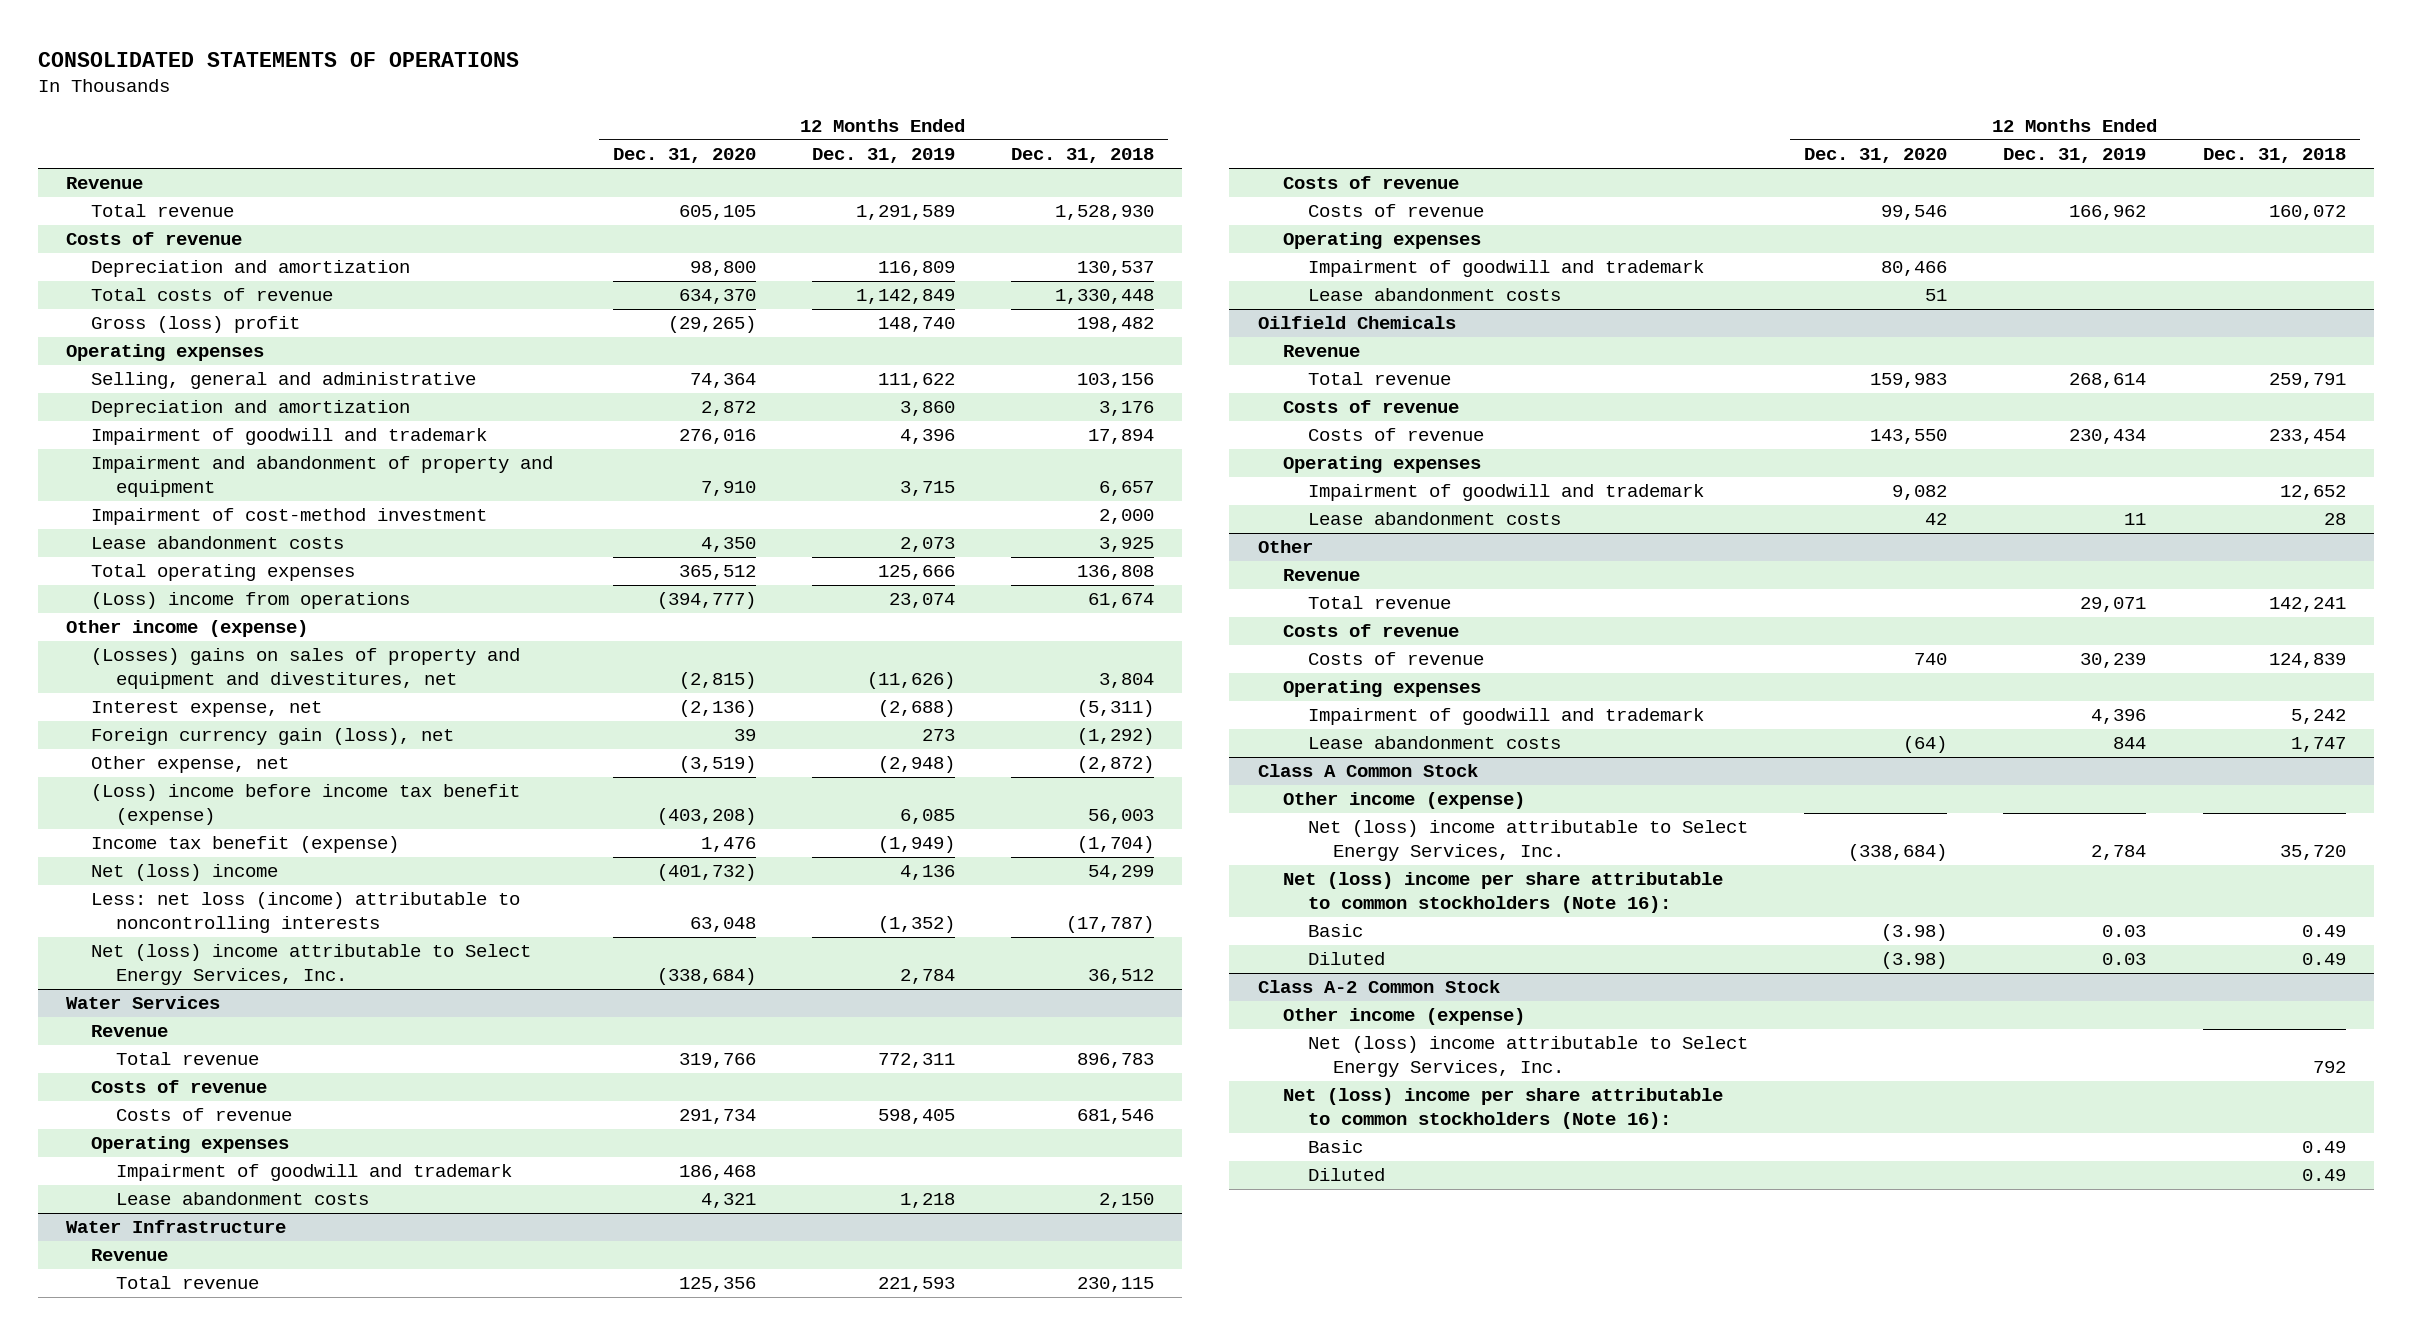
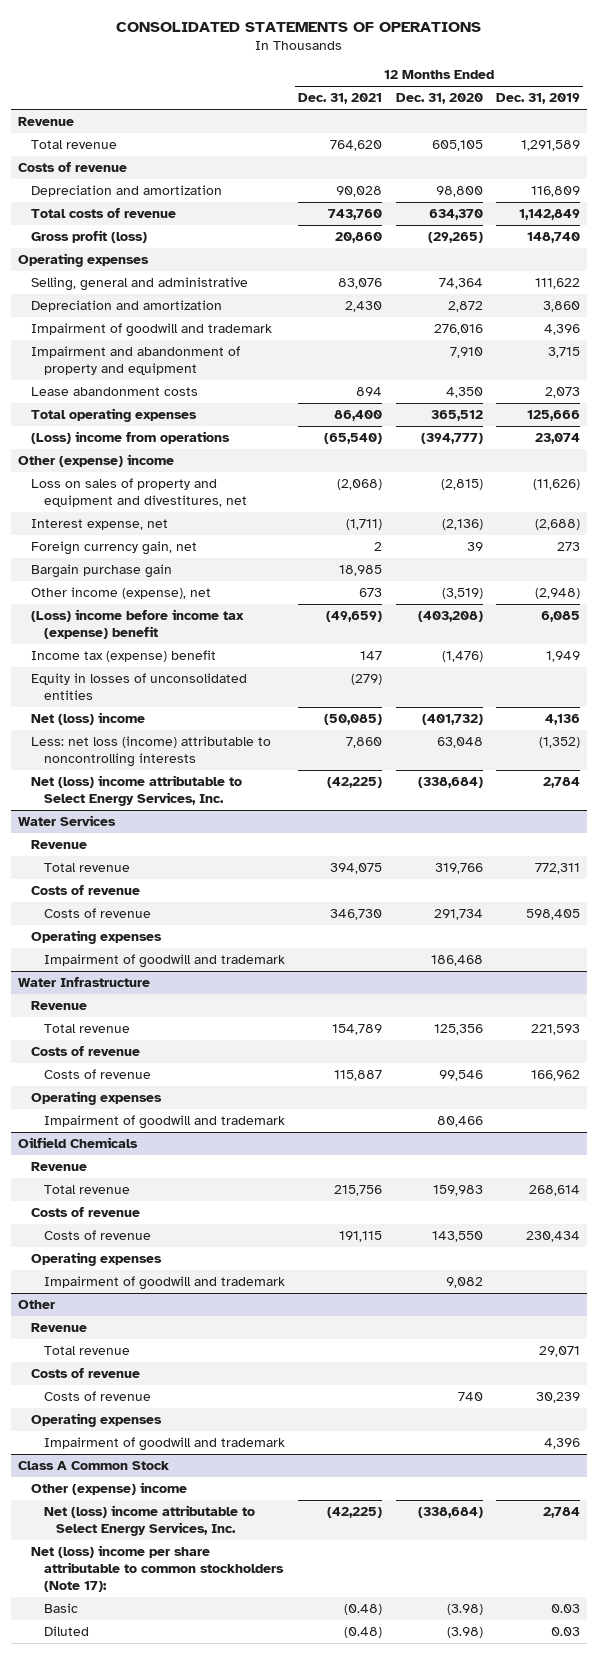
- | 12 Months Ended Dec. 31, 2020 | 12 Months Ended Dec. 31, 2019 | 12 Months Ended Dec. 31, 2018
+ | 12 Months Ended Dec. 31, 2021 | 12 Months Ended Dec. 31, 2020 | 12 Months Ended Dec. 31, 2019
- Gross (loss) profit | (29,265) | 148,740 | 198,482
+ Gross profit (loss) | 20,860 | (29,265) | 148,740
- Impairment of cost-method investment | | | 2,000
- Other income (expense)
- (Losses) gains on sales of property and equipment and divestitures, net | (2,815) | (11,626) | 3,804
+ Other (expense) income
+ Loss on sales of property and equipment and divestitures, net | (2,068) | (2,815) | (11,626)
- Foreign currency gain (loss), net | 39 | 273 | (1,292)
- Other expense, net | (3,519) | (2,948) | (2,872)
- (Loss) income before income tax benefit (expense) | (403,208) | 6,085 | 56,003
- Income tax benefit (expense) | 1,476 | (1,949) | (1,704)
+ Foreign currency gain, net | 2 | 39 | 273
+ Bargain purchase gain | 18,985 | |
+ Other income (expense), net | 673 | (3,519) | (2,948)
+ (Loss) income before income tax (expense) benefit | (49,659) | (403,208) | 6,085
+ Income tax (expense) benefit | 147 | (1,476) | 1,949
+ Equity in losses of unconsolidated entities | (279) | |
@ Water Services
- Lease abandonment costs | 4,321 | 1,218 | 2,150
@ Water Infrastructure
- Lease abandonment costs | 51 | |
@ Oilfield Chemicals
- Lease abandonment costs | 42 | 11 | 28
@ Other
- Lease abandonment costs | (64) | 844 | 1,747
@ Class A Common Stock
- Other income (expense)
+ Other (expense) income
- Net (loss) income per share attributable to common stockholders (Note 16):
+ Net (loss) income per share attributable to common stockholders (Note 17):
- Class A-2 Common Stock
- Other income (expense)
- Net (loss) income attributable to Select Energy Services, Inc. | | | 792
- Net (loss) income per share attributable to common stockholders (Note 16):
- Basic | | | 0.49
- Diluted | | | 0.49

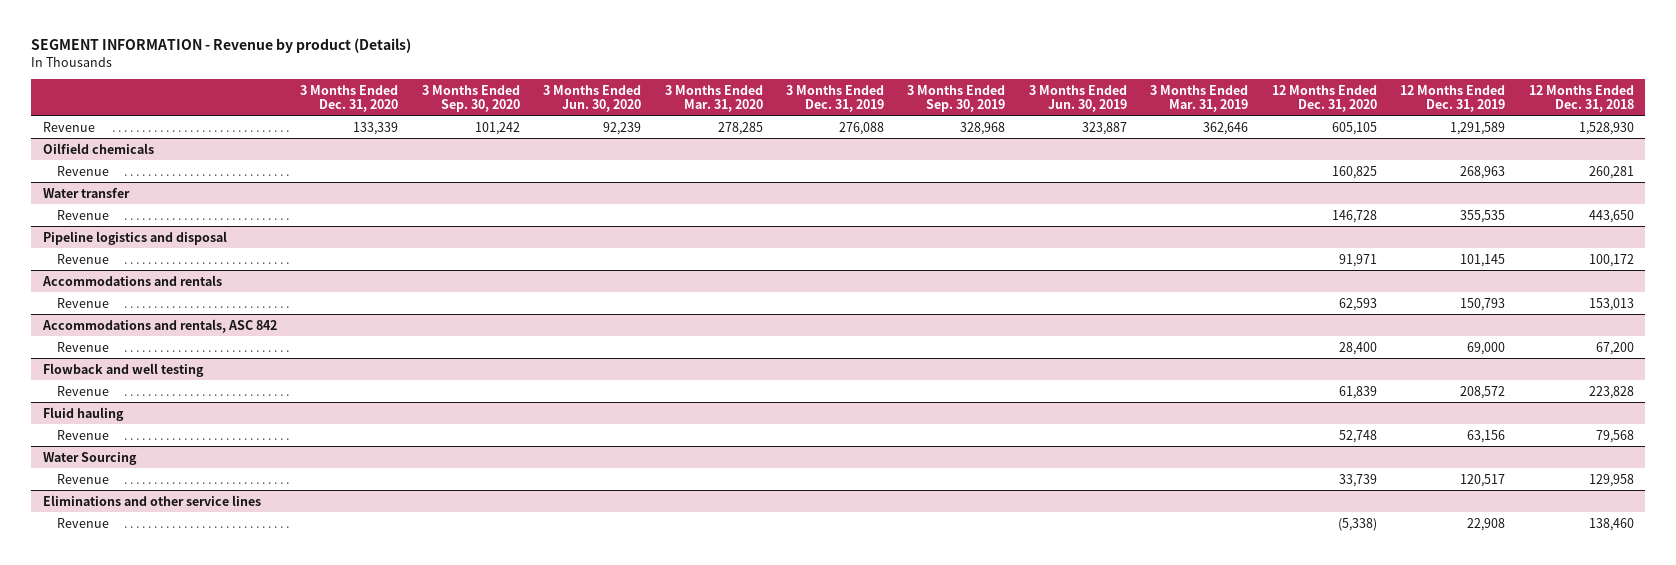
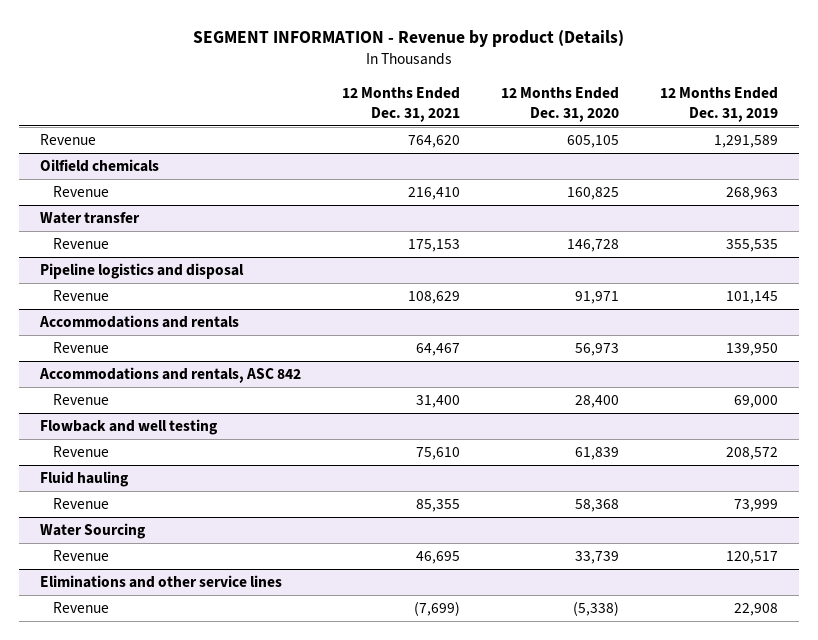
- | 3 Months Ended Dec. 31, 2020 | 3 Months Ended Sep. 30, 2020 | 3 Months Ended Jun. 30, 2020 | 3 Months Ended Mar. 31, 2020 | 3 Months Ended Dec. 31, 2019 | 3 Months Ended Sep. 30, 2019 | 3 Months Ended Jun. 30, 2019 | 3 Months Ended Mar. 31, 2019 | 12 Months Ended Dec. 31, 2020 | 12 Months Ended Dec. 31, 2019 | 12 Months Ended Dec. 31, 2018
+ | 12 Months Ended Dec. 31, 2021 | 12 Months Ended Dec. 31, 2020 | 12 Months Ended Dec. 31, 2019
@ Accommodations and rentals
- Revenue | | | | | | | | | 62,593 | 150,793 | 153,013
+ Revenue | 64,467 | 56,973 | 139,950
@ Fluid hauling
- Revenue | | | | | | | | | 52,748 | 63,156 | 79,568
+ Revenue | 85,355 | 58,368 | 73,999

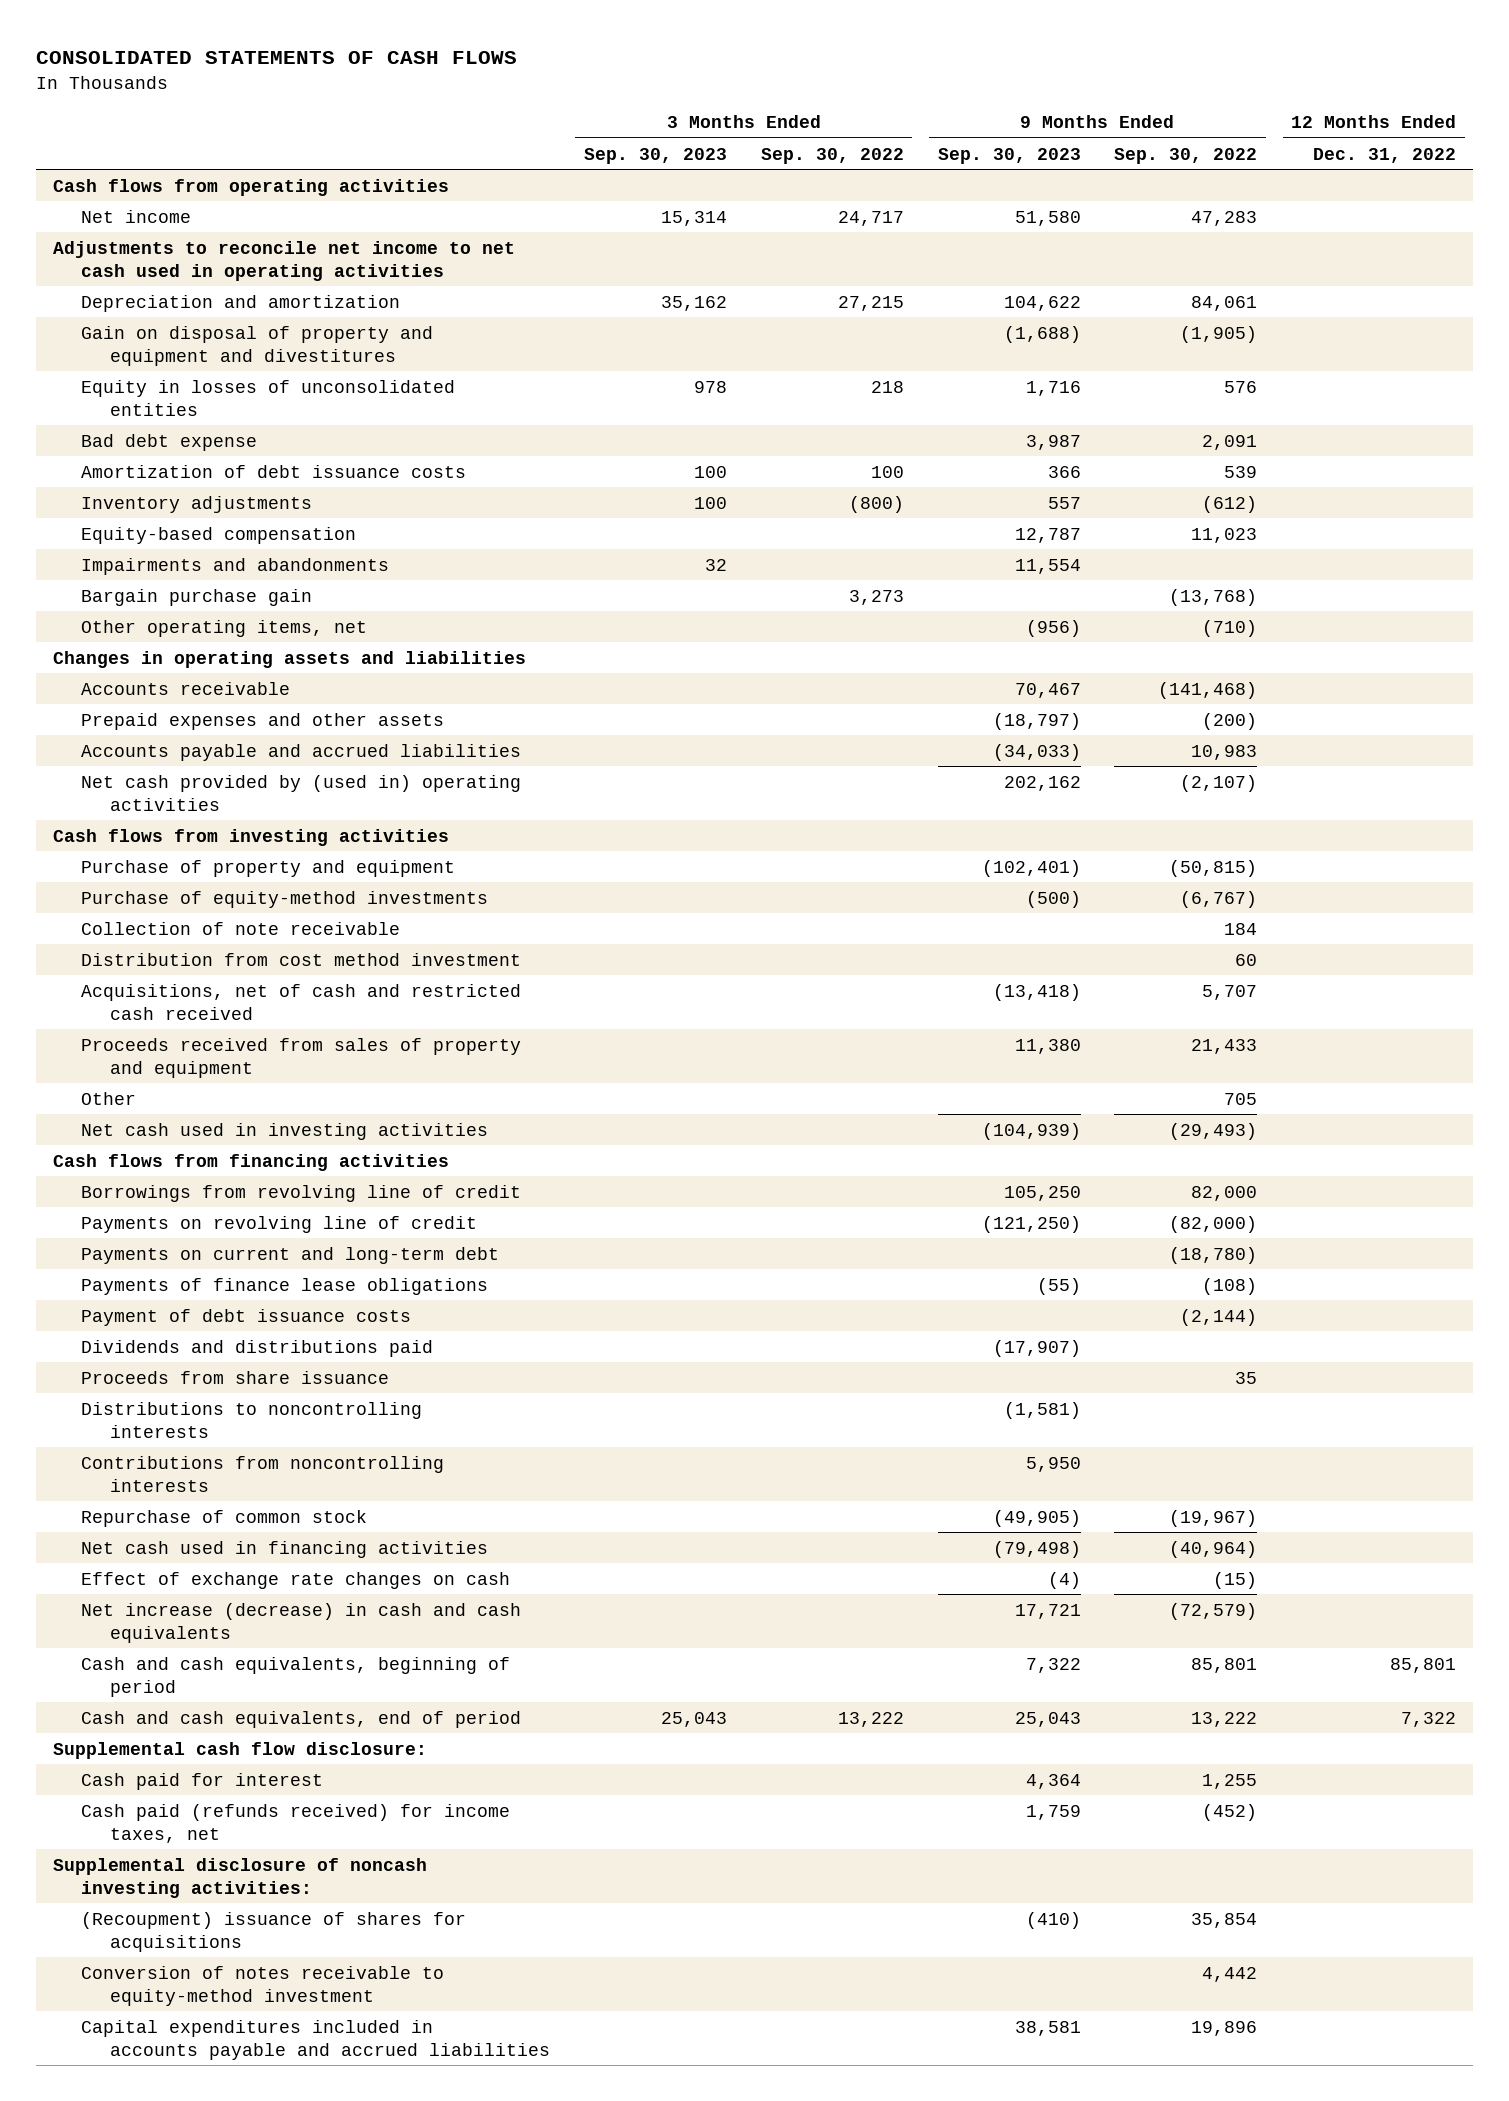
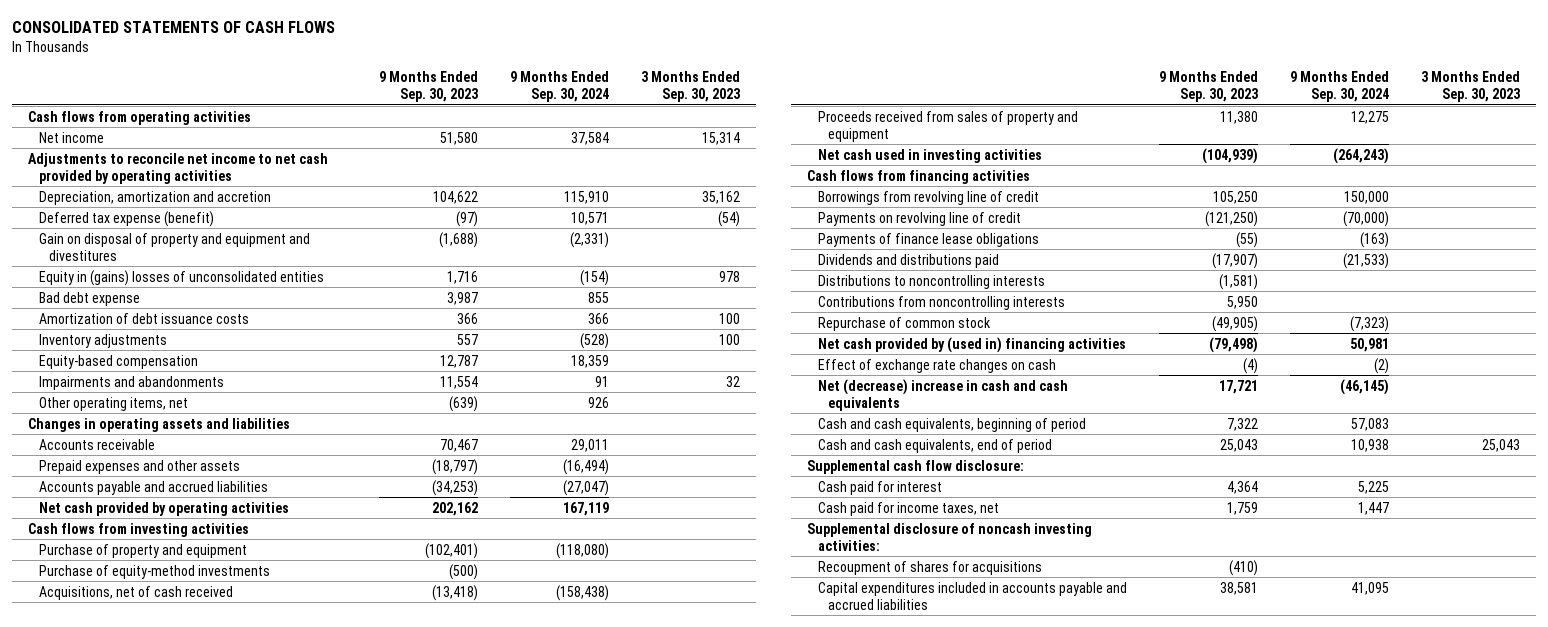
- | 3 Months Ended Sep. 30, 2023 | 3 Months Ended Sep. 30, 2022 | 9 Months Ended Sep. 30, 2023 | 9 Months Ended Sep. 30, 2022 | 12 Months Ended Dec. 31, 2022
+ | 9 Months Ended Sep. 30, 2023 | 9 Months Ended Sep. 30, 2024 | 3 Months Ended Sep. 30, 2023
- Adjustments to reconcile net income to net cash used in operating activities
- Depreciation and amortization | 35,162 | 27,215 | 104,622 | 84,061 |
+ Adjustments to reconcile net income to net cash provided by operating activities
+ Depreciation, amortization and accretion | 104,622 | 115,910 | 35,162
+ Deferred tax expense (benefit) | (97) | 10,571 | (54)
- Equity in losses of unconsolidated entities | 978 | 218 | 1,716 | 576 |
+ Equity in (gains) losses of unconsolidated entities | 1,716 | (154) | 978
- Bargain purchase gain | | 3,273 | | (13,768) |
- Other operating items, net | | | (956) | (710) |
+ Other operating items, net | (639) | 926 |
- Accounts payable and accrued liabilities | | | (34,033) | 10,983 |
- Net cash provided by (used in) operating activities | | | 202,162 | (2,107) |
+ Accounts payable and accrued liabilities | (34,253) | (27,047) |
+ Net cash provided by operating activities | 202,162 | 167,119 |
- Collection of note receivable | | | | 184 |
- Distribution from cost method investment | | | | 60 |
- Acquisitions, net of cash and restricted cash received | | | (13,418) | 5,707 |
+ Acquisitions, net of cash received | (13,418) | (158,438) |
- Other | | | | 705 |
- Payments on current and long-term debt | | | | (18,780) |
- Payment of debt issuance costs | | | | (2,144) |
- Proceeds from share issuance | | | | 35 |
- Net cash used in financing activities | | | (79,498) | (40,964) |
+ Net cash provided by (used in) financing activities | (79,498) | 50,981 |
- Net increase (decrease) in cash and cash equivalents | | | 17,721 | (72,579) |
+ Net (decrease) increase in cash and cash equivalents | 17,721 | (46,145) |
- Cash paid (refunds received) for income taxes, net | | | 1,759 | (452) |
+ Cash paid for income taxes, net | 1,759 | 1,447 |
- (Recoupment) issuance of shares for acquisitions | | | (410) | 35,854 |
- Conversion of notes receivable to equity-method investment | | | | 4,442 |
+ Recoupment of shares for acquisitions | (410) | |

